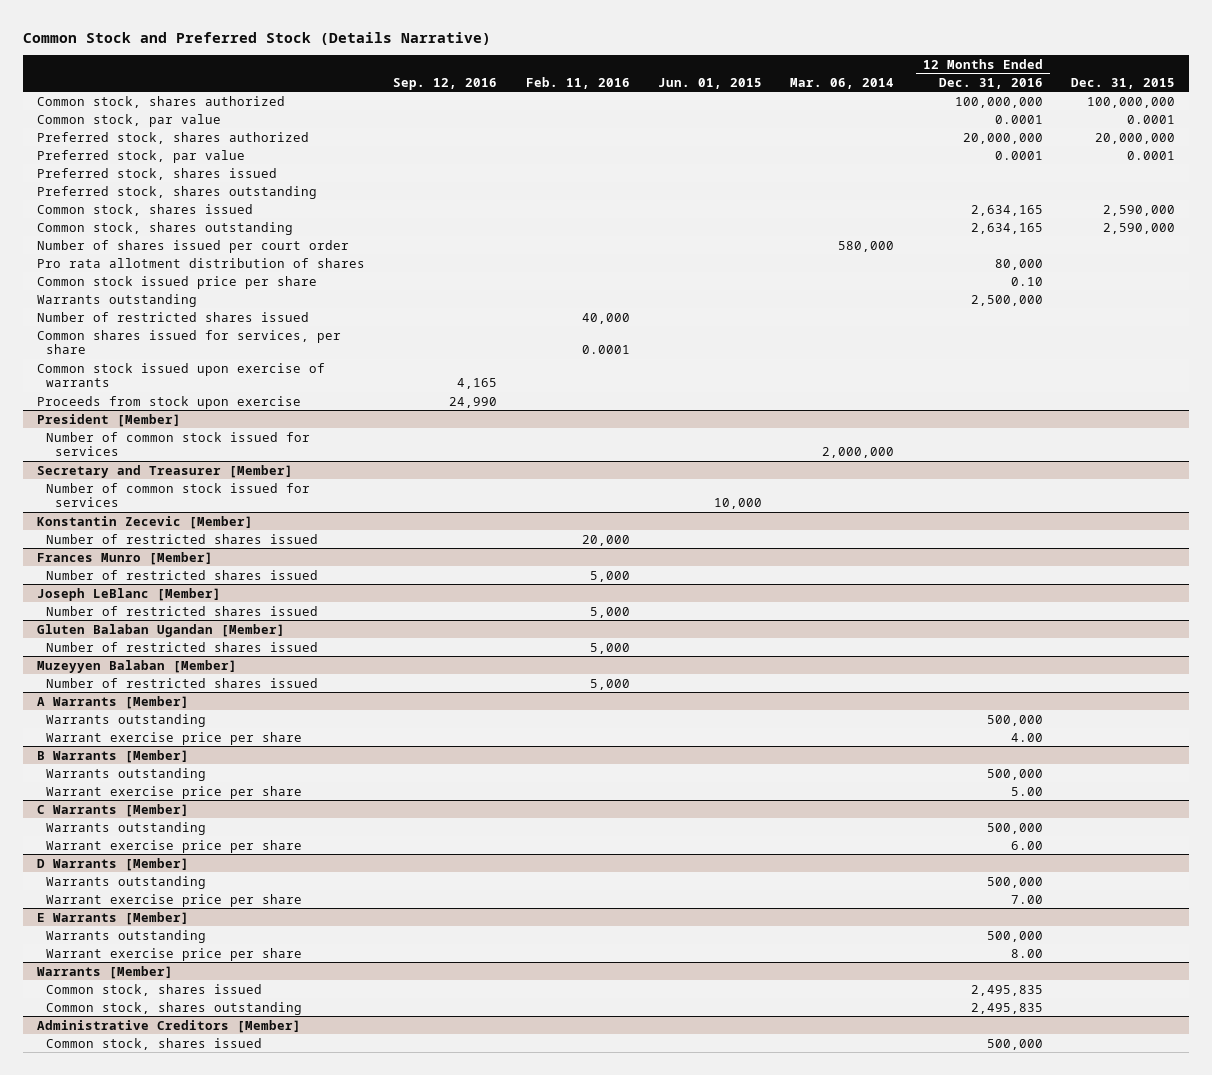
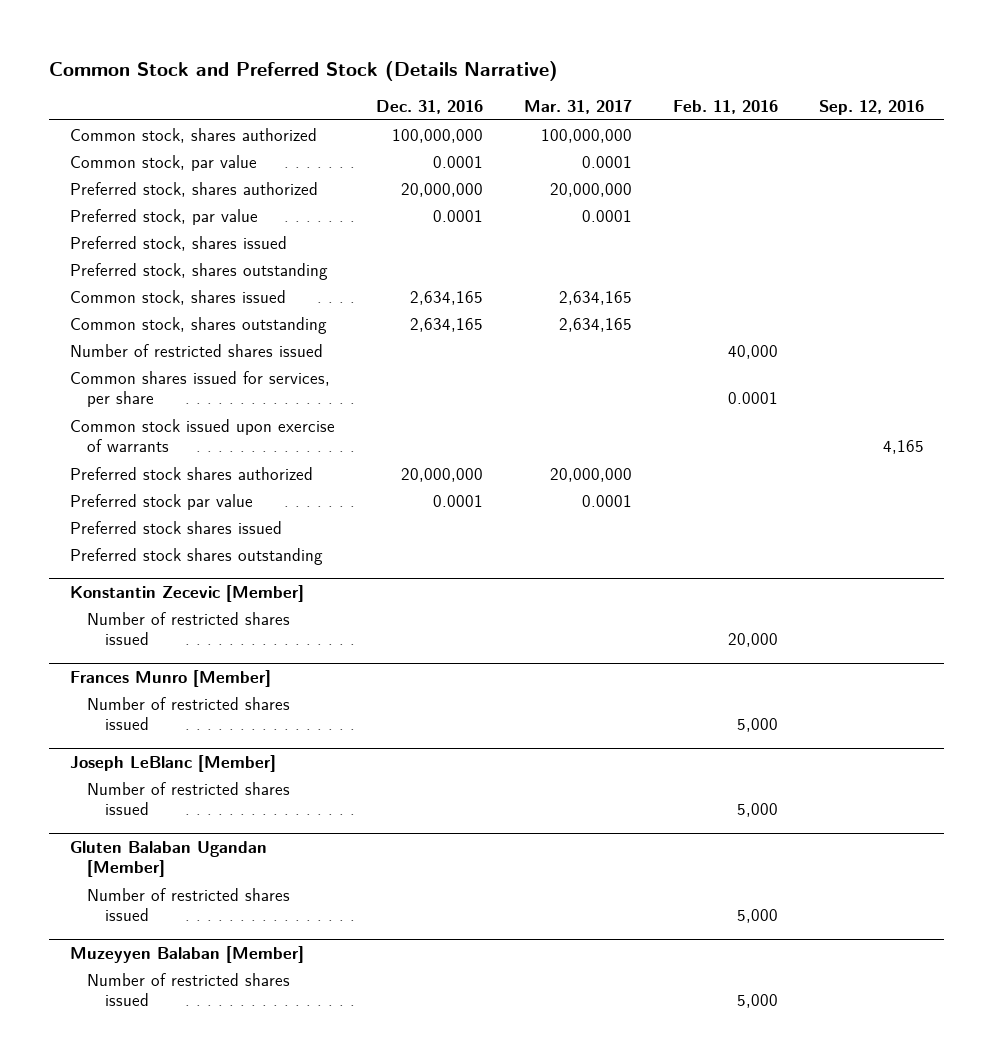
- | Sep. 12, 2016 | Feb. 11, 2016 | Jun. 01, 2015 | Mar. 06, 2014 | 12 Months Ended Dec. 31, 2016 | Dec. 31, 2015
+ | Dec. 31, 2016 | Mar. 31, 2017 | Feb. 11, 2016 | Sep. 12, 2016
- Number of shares issued per court order | | | | 580,000 | |
- Pro rata allotment distribution of shares | | | | | 80,000 |
- Common stock issued price per share | | | | | 0.10 |
- Warrants outstanding | | | | | 2,500,000 |
- Proceeds from stock upon exercise | 24,990 | | | | |
- President [Member]
- Number of common stock issued for services | | | | 2,000,000 | |
- Secretary and Treasurer [Member]
- Number of common stock issued for services | | | 10,000 | | |
+ Preferred stock shares authorized | 20,000,000 | 20,000,000 | |
+ Preferred stock par value | 0.0001 | 0.0001 | |
+ Preferred stock shares issued
+ Preferred stock shares outstanding
- A Warrants [Member]
- Warrants outstanding | | | | | 500,000 |
- Warrant exercise price per share | | | | | 4.00 |
- B Warrants [Member]
- Warrants outstanding | | | | | 500,000 |
- Warrant exercise price per share | | | | | 5.00 |
- C Warrants [Member]
- Warrants outstanding | | | | | 500,000 |
- Warrant exercise price per share | | | | | 6.00 |
- D Warrants [Member]
- Warrants outstanding | | | | | 500,000 |
- Warrant exercise price per share | | | | | 7.00 |
- E Warrants [Member]
- Warrants outstanding | | | | | 500,000 |
- Warrant exercise price per share | | | | | 8.00 |
- Warrants [Member]
- Common stock, shares issued | | | | | 2,495,835 |
- Common stock, shares outstanding | | | | | 2,495,835 |
- Administrative Creditors [Member]
- Common stock, shares issued | | | | | 500,000 |

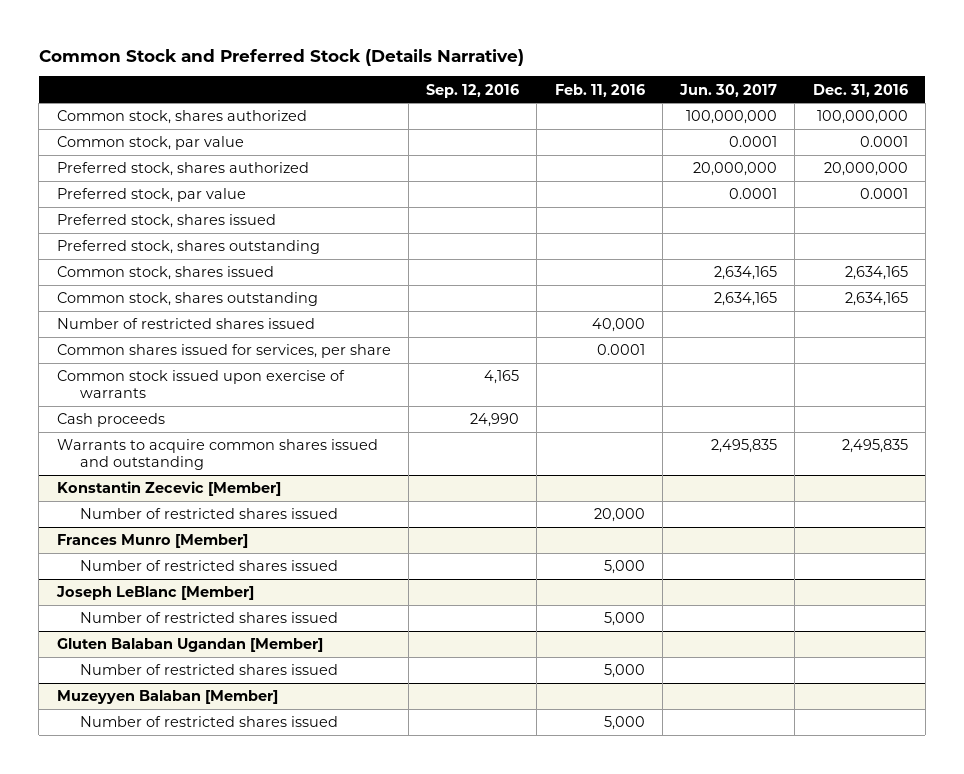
- | Dec. 31, 2016 | Mar. 31, 2017 | Feb. 11, 2016 | Sep. 12, 2016
+ | Sep. 12, 2016 | Feb. 11, 2016 | Jun. 30, 2017 | Dec. 31, 2016
- Preferred stock shares authorized | 20,000,000 | 20,000,000 | |
- Preferred stock par value | 0.0001 | 0.0001 | |
- Preferred stock shares issued
- Preferred stock shares outstanding
+ Cash proceeds | 24,990 | | |
+ Warrants to acquire common shares issued and outstanding | | | 2,495,835 | 2,495,835

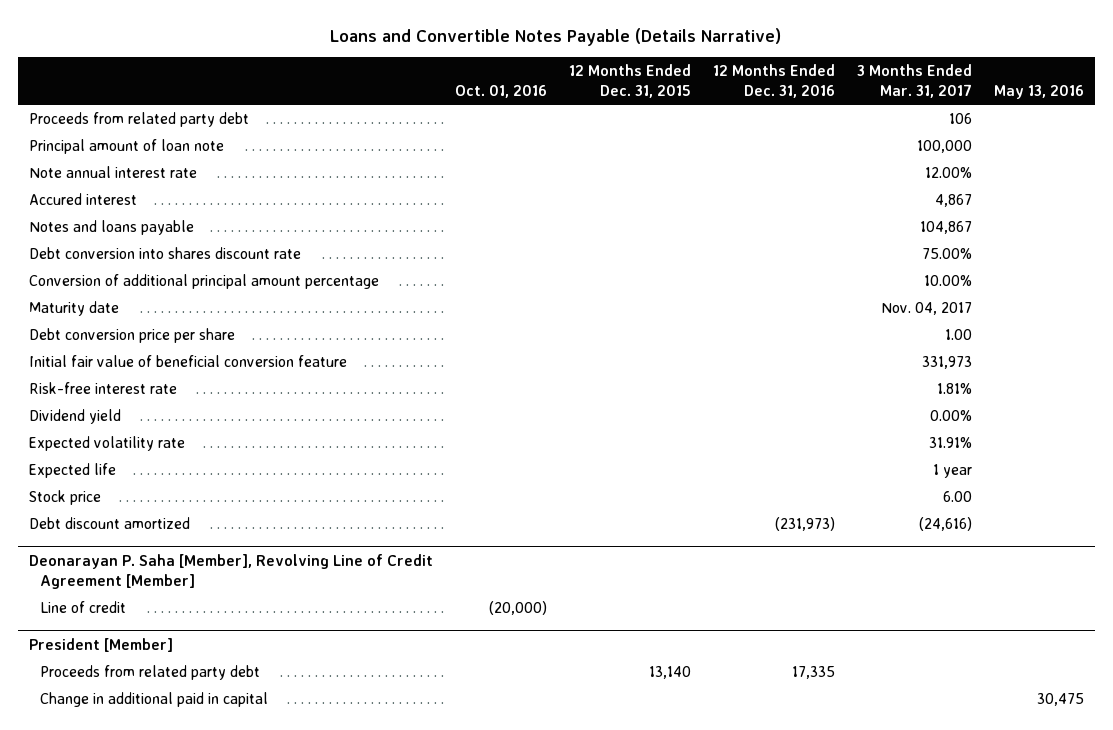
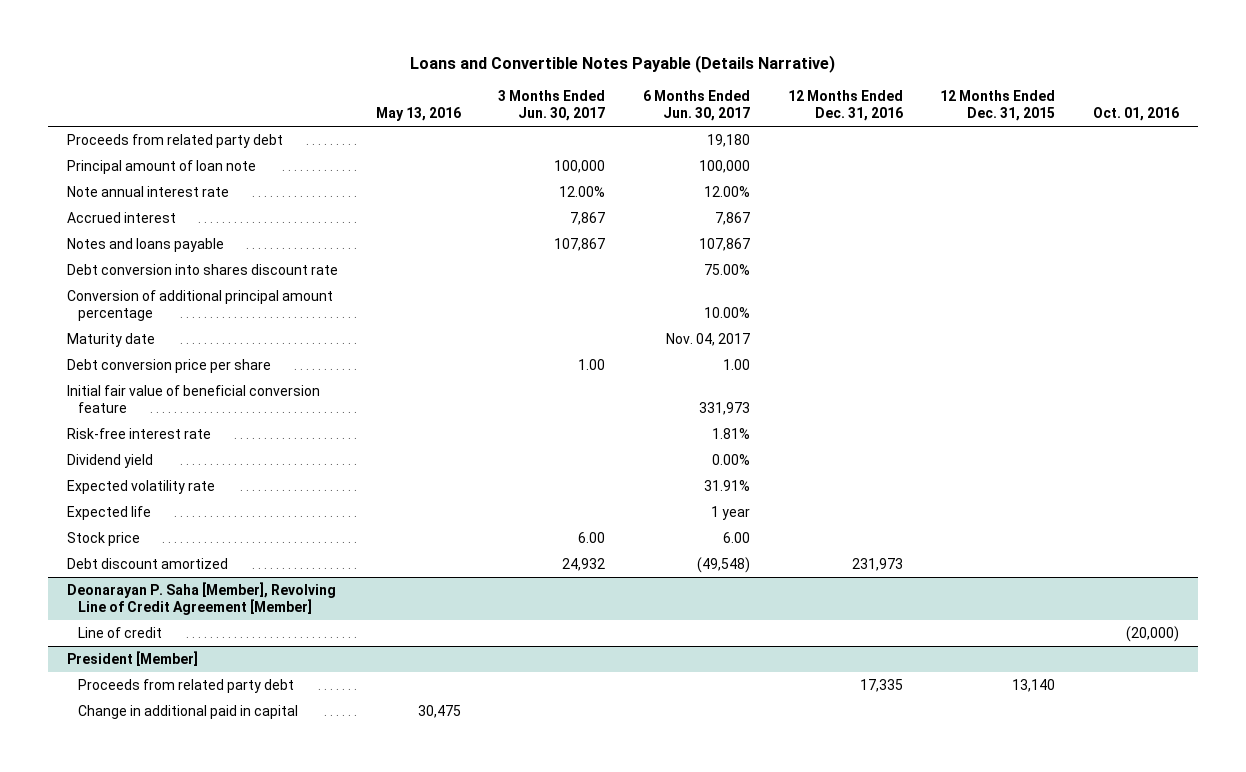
- | Oct. 01, 2016 | 12 Months Ended Dec. 31, 2015 | 12 Months Ended Dec. 31, 2016 | 3 Months Ended Mar. 31, 2017 | May 13, 2016
+ | May 13, 2016 | 3 Months Ended Jun. 30, 2017 | 6 Months Ended Jun. 30, 2017 | 12 Months Ended Dec. 31, 2016 | 12 Months Ended Dec. 31, 2015 | Oct. 01, 2016
- Accured interest | | | | 4,867 |
+ Accrued interest | | 7,867 | 7,867 | | |
- Debt discount amortized | | | (231,973) | (24,616) |
+ Debt discount amortized | | 24,932 | (49,548) | 231,973 | |

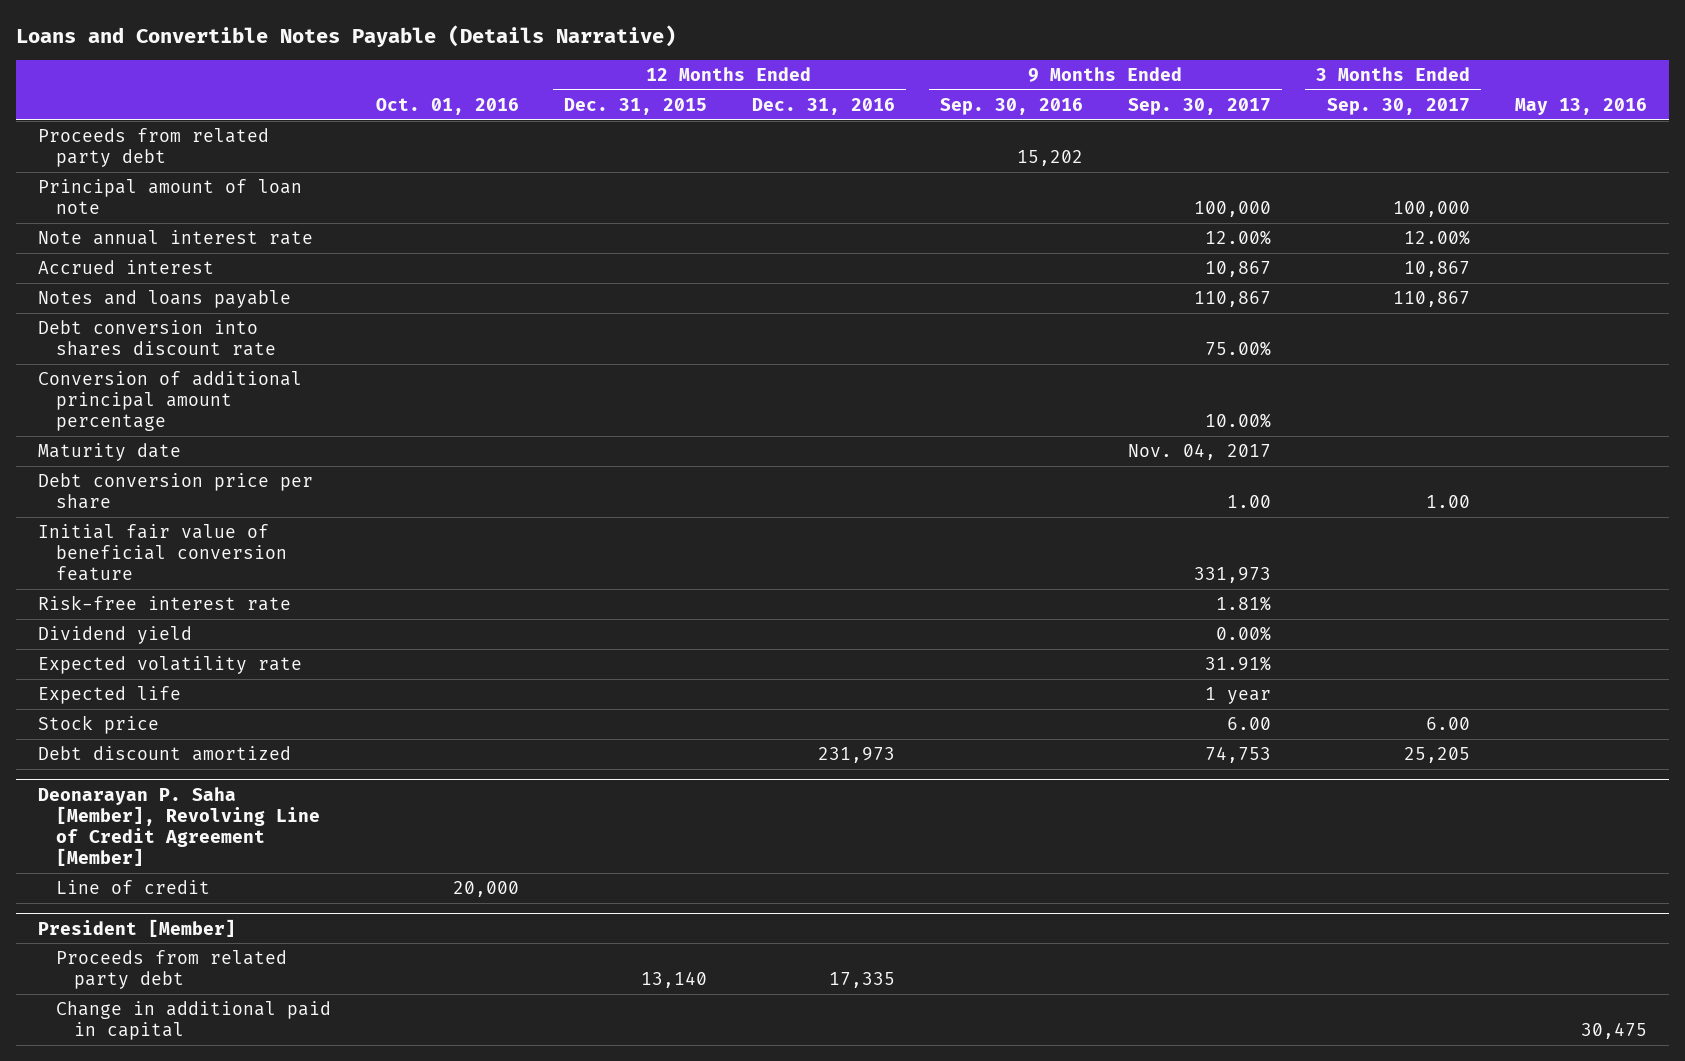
- | May 13, 2016 | 3 Months Ended Jun. 30, 2017 | 6 Months Ended Jun. 30, 2017 | 12 Months Ended Dec. 31, 2016 | 12 Months Ended Dec. 31, 2015 | Oct. 01, 2016
+ | Oct. 01, 2016 | 12 Months Ended Dec. 31, 2015 | 12 Months Ended Dec. 31, 2016 | 9 Months Ended Sep. 30, 2016 | 9 Months Ended Sep. 30, 2017 | 3 Months Ended Sep. 30, 2017 | May 13, 2016
@ Deonarayan P. Saha [Member], Revolving Line of Credit Agreement [Member]
- Line of credit | | | | | | (20,000)
+ Line of credit | 20,000 | | | | | |

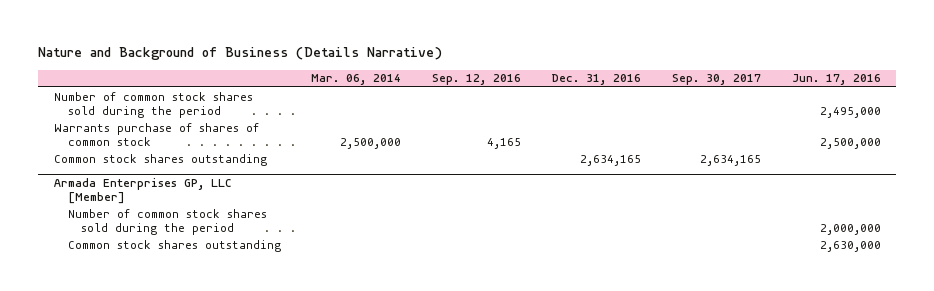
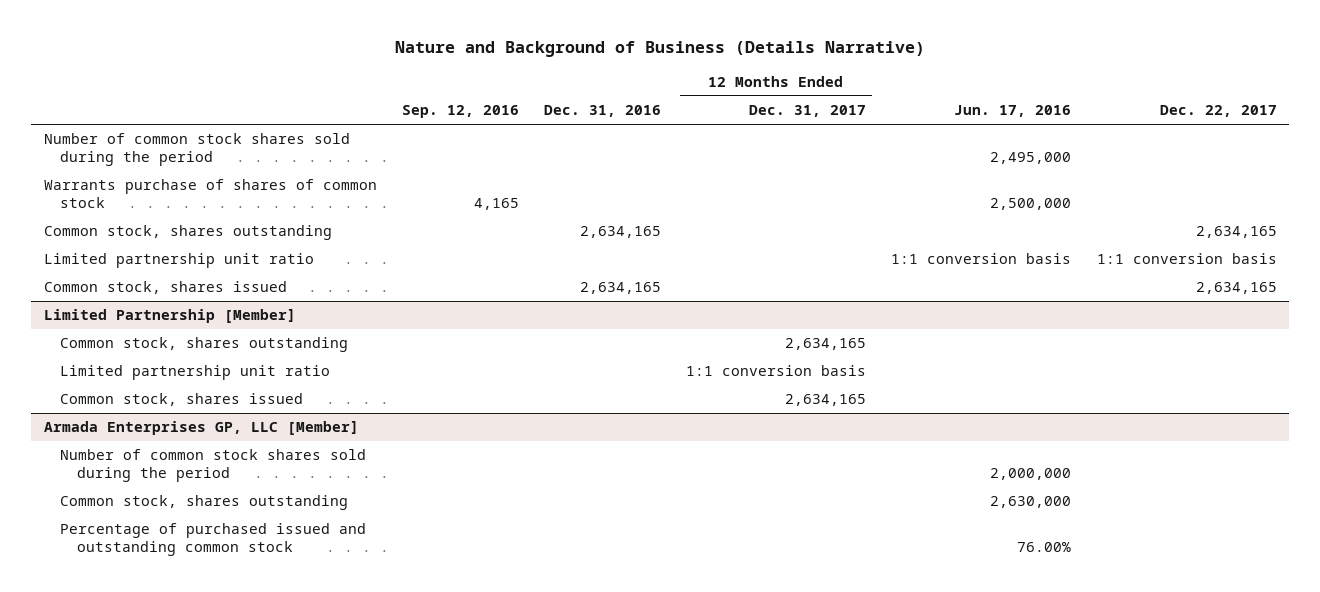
- | Mar. 06, 2014 | Sep. 12, 2016 | Dec. 31, 2016 | Sep. 30, 2017 | Jun. 17, 2016
+ | Sep. 12, 2016 | Dec. 31, 2016 | 12 Months Ended Dec. 31, 2017 | Jun. 17, 2016 | Dec. 22, 2017
- Common stock shares outstanding | | | 2,634,165 | 2,634,165 |
+ Common stock, shares outstanding | | 2,634,165 | | | 2,634,165
+ Limited partnership unit ratio | | | | 1:1 conversion basis | 1:1 conversion basis
+ Common stock, shares issued | | 2,634,165 | | | 2,634,165
+ Limited Partnership [Member]
+ Common stock, shares outstanding | | | 2,634,165 | |
+ Limited partnership unit ratio | | | 1:1 conversion basis | |
+ Common stock, shares issued | | | 2,634,165 | |
@ Armada Enterprises GP, LLC [Member]
- Common stock shares outstanding | | | | | 2,630,000
+ Common stock, shares outstanding | | | | 2,630,000 |
+ Percentage of purchased issued and outstanding common stock | | | | 76.00% |

